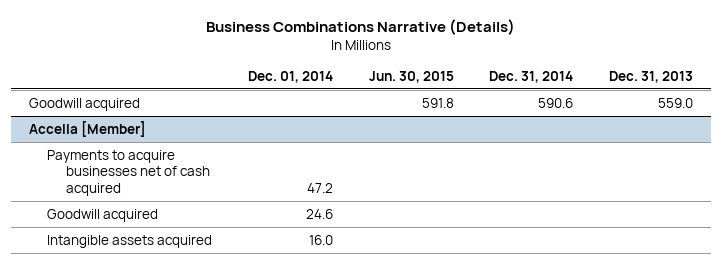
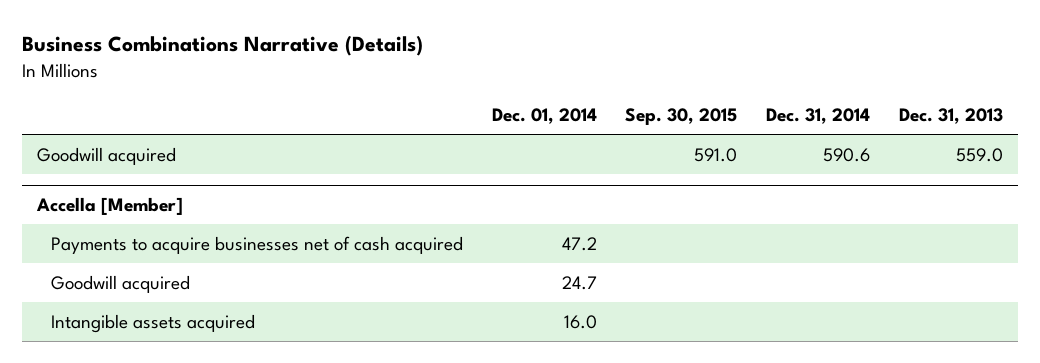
- | Dec. 01, 2014 | Jun. 30, 2015 | Dec. 31, 2014 | Dec. 31, 2013
+ | Dec. 01, 2014 | Sep. 30, 2015 | Dec. 31, 2014 | Dec. 31, 2013
@ Accella [Member]
- Goodwill acquired | 24.6 | | |
+ Goodwill acquired | 24.7 | | |

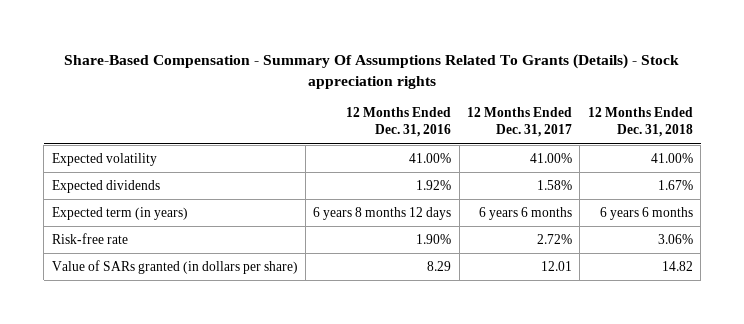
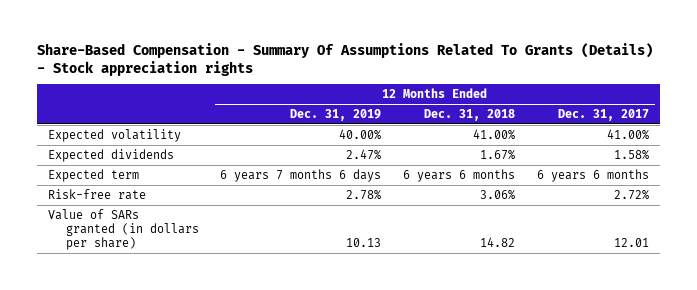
- | 12 Months Ended Dec. 31, 2016 | 12 Months Ended Dec. 31, 2017 | 12 Months Ended Dec. 31, 2018
+ | 12 Months Ended Dec. 31, 2019 | 12 Months Ended Dec. 31, 2018 | 12 Months Ended Dec. 31, 2017
- Expected term (in years) | 6 years 8 months 12 days | 6 years 6 months | 6 years 6 months
+ Expected term | 6 years 7 months 6 days | 6 years 6 months | 6 years 6 months

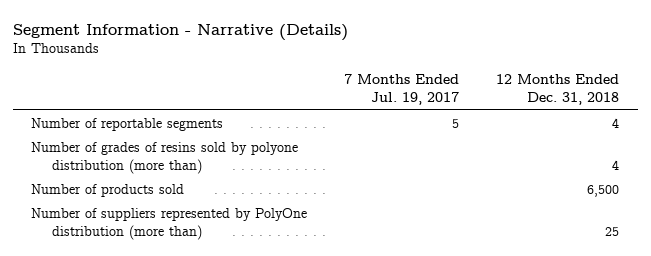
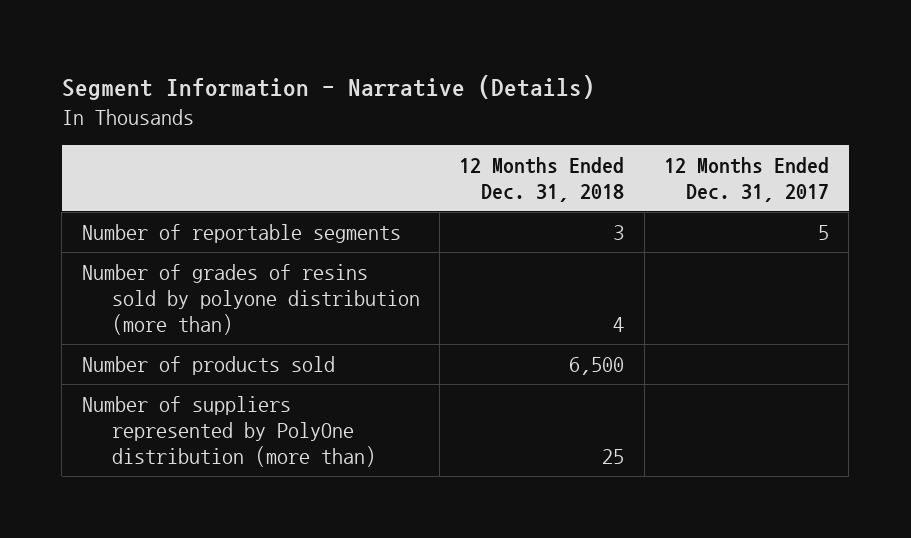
- | 7 Months Ended Jul. 19, 2017 | 12 Months Ended Dec. 31, 2018
+ | 12 Months Ended Dec. 31, 2018 | 12 Months Ended Dec. 31, 2017
- Number of reportable segments | 5 | 4
+ Number of reportable segments | 3 | 5

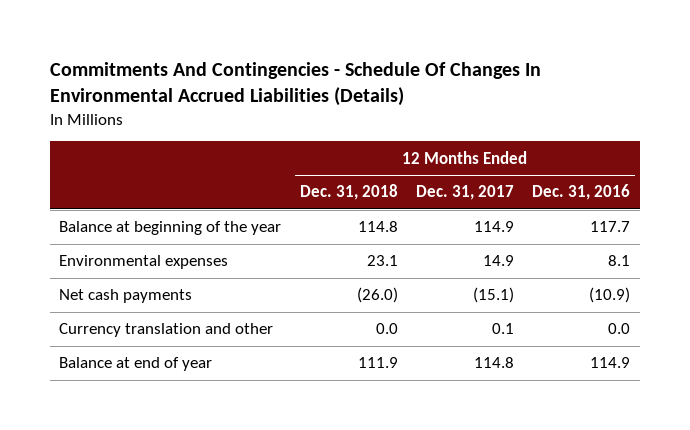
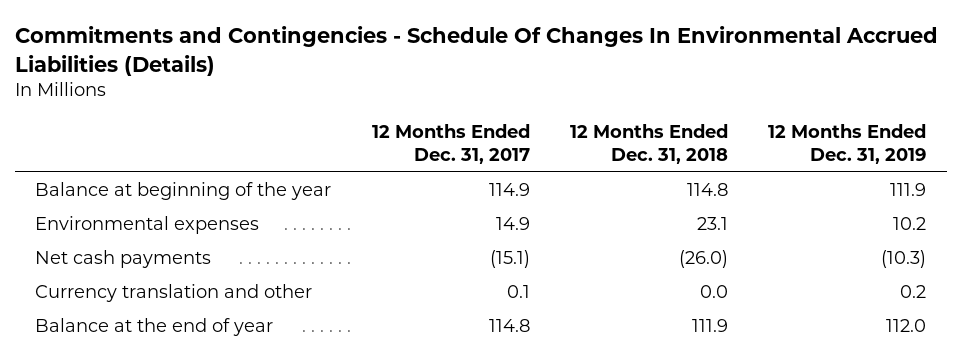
- Commitments And Contingencies - Schedule Of Changes In Environmental Accrued Liabilities (Details)
+ Commitments and Contingencies - Schedule Of Changes In Environmental Accrued Liabilities (Details)
- | 12 Months Ended Dec. 31, 2018 | 12 Months Ended Dec. 31, 2017 | 12 Months Ended Dec. 31, 2016
+ | 12 Months Ended Dec. 31, 2017 | 12 Months Ended Dec. 31, 2018 | 12 Months Ended Dec. 31, 2019
- Balance at end of year | 111.9 | 114.8 | 114.9
+ Balance at the end of year | 114.8 | 111.9 | 112.0

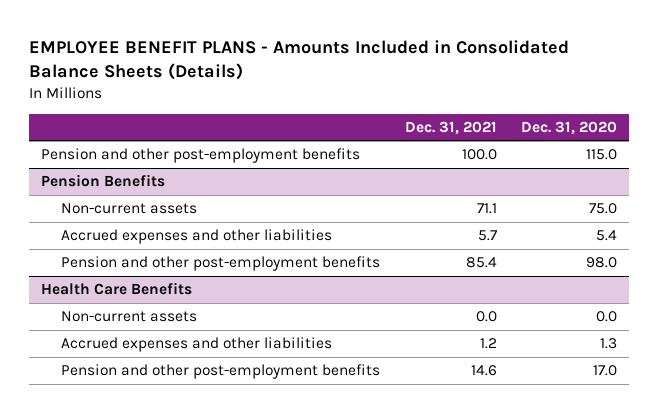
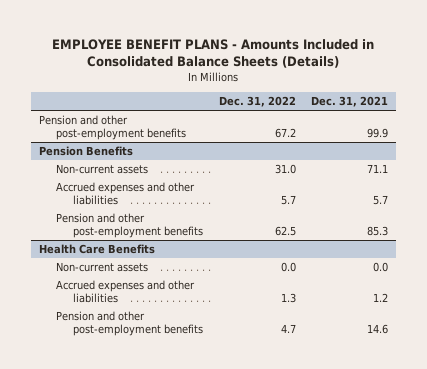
- | Dec. 31, 2021 | Dec. 31, 2020
+ | Dec. 31, 2022 | Dec. 31, 2021
- Pension and other post-employment benefits | 100.0 | 115.0
+ Pension and other post-employment benefits | 67.2 | 99.9
@ Pension Benefits
- Pension and other post-employment benefits | 85.4 | 98.0
+ Pension and other post-employment benefits | 62.5 | 85.3

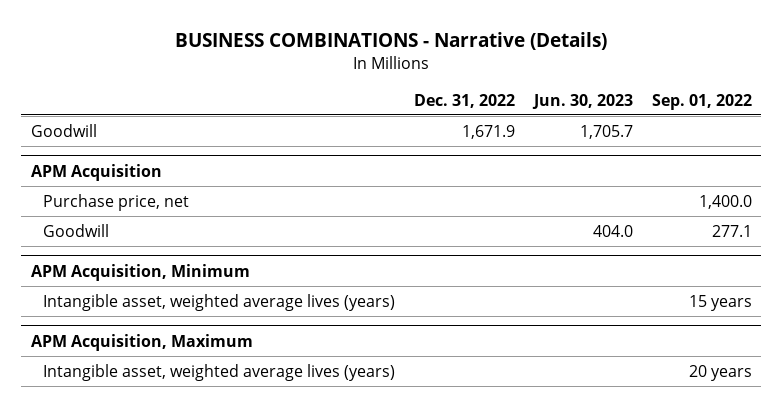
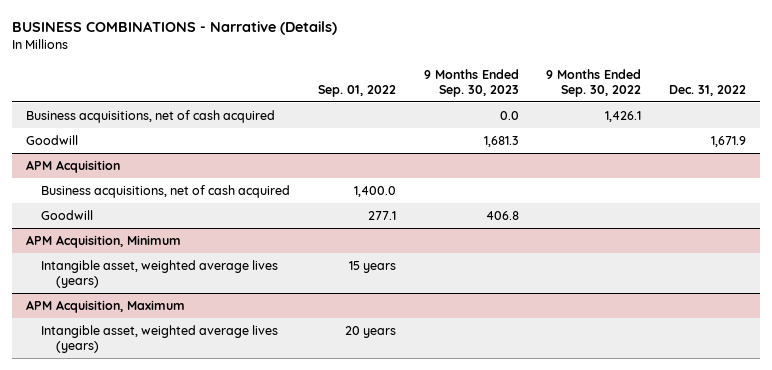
- | Dec. 31, 2022 | Jun. 30, 2023 | Sep. 01, 2022
+ | Sep. 01, 2022 | 9 Months Ended Sep. 30, 2023 | 9 Months Ended Sep. 30, 2022 | Dec. 31, 2022
+ Business acquisitions, net of cash acquired | | 0.0 | 1,426.1 |
@ APM Acquisition
- Purchase price, net | | | 1,400.0
+ Business acquisitions, net of cash acquired | 1,400.0 | | |

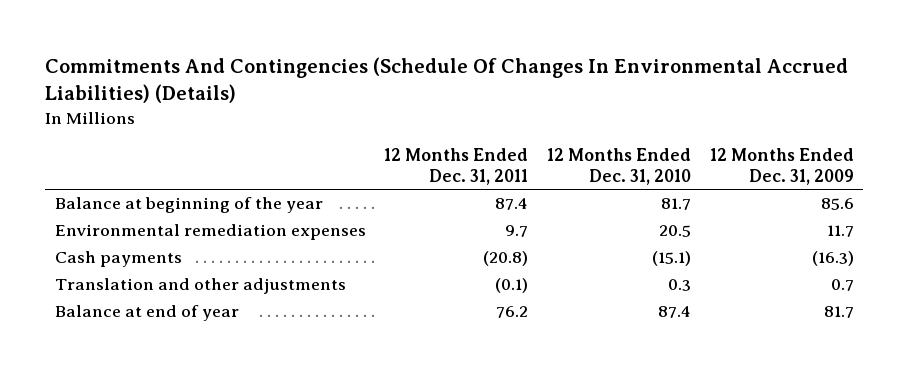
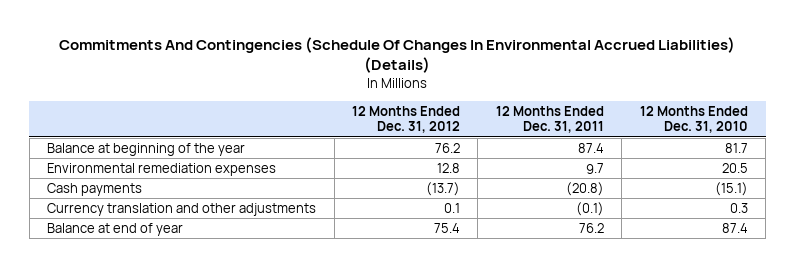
- | 12 Months Ended Dec. 31, 2011 | 12 Months Ended Dec. 31, 2010 | 12 Months Ended Dec. 31, 2009
+ | 12 Months Ended Dec. 31, 2012 | 12 Months Ended Dec. 31, 2011 | 12 Months Ended Dec. 31, 2010
- Translation and other adjustments | (0.1) | 0.3 | 0.7
+ Currency translation and other adjustments | 0.1 | (0.1) | 0.3

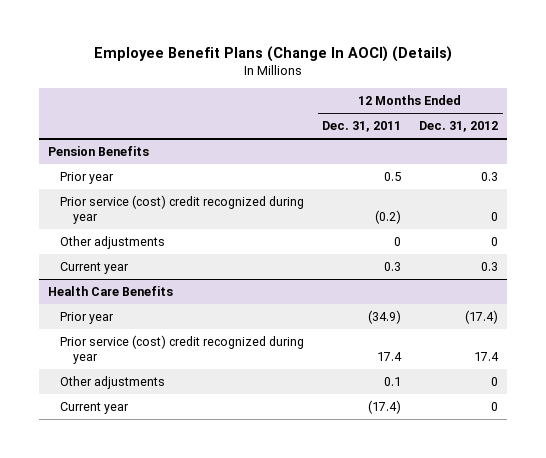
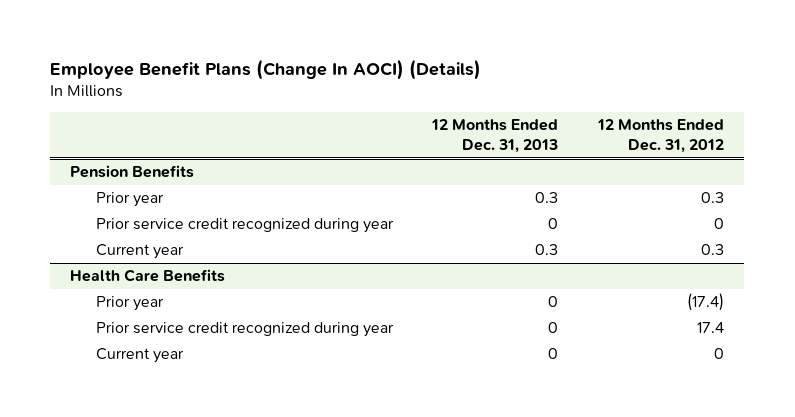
- | 12 Months Ended Dec. 31, 2011 | 12 Months Ended Dec. 31, 2012
+ | 12 Months Ended Dec. 31, 2013 | 12 Months Ended Dec. 31, 2012
@ Pension Benefits
- Prior service (cost) credit recognized during year | (0.2) | 0
- Other adjustments | 0 | 0
+ Prior service credit recognized during year | 0 | 0
@ Health Care Benefits
- Prior service (cost) credit recognized during year | 17.4 | 17.4
- Other adjustments | 0.1 | 0
+ Prior service credit recognized during year | 0 | 17.4

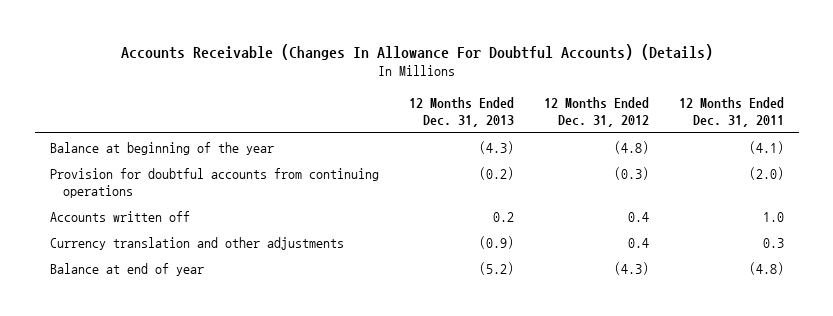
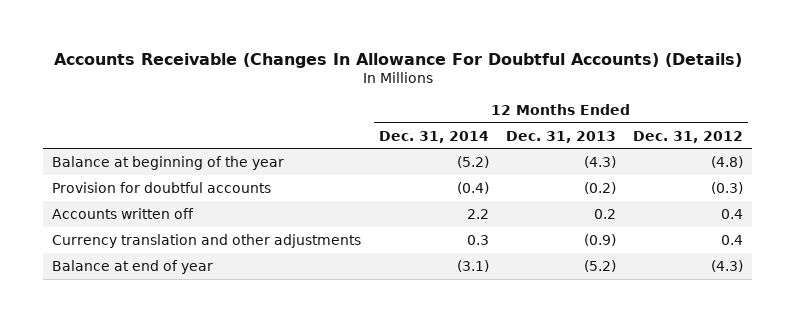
- | 12 Months Ended Dec. 31, 2013 | 12 Months Ended Dec. 31, 2012 | 12 Months Ended Dec. 31, 2011
+ | 12 Months Ended Dec. 31, 2014 | 12 Months Ended Dec. 31, 2013 | 12 Months Ended Dec. 31, 2012
- Provision for doubtful accounts from continuing operations | (0.2) | (0.3) | (2.0)
+ Provision for doubtful accounts | (0.4) | (0.2) | (0.3)

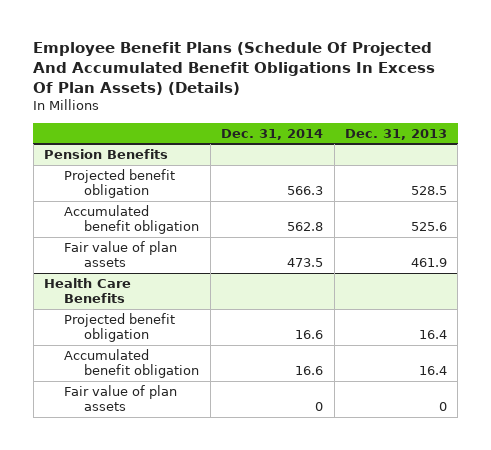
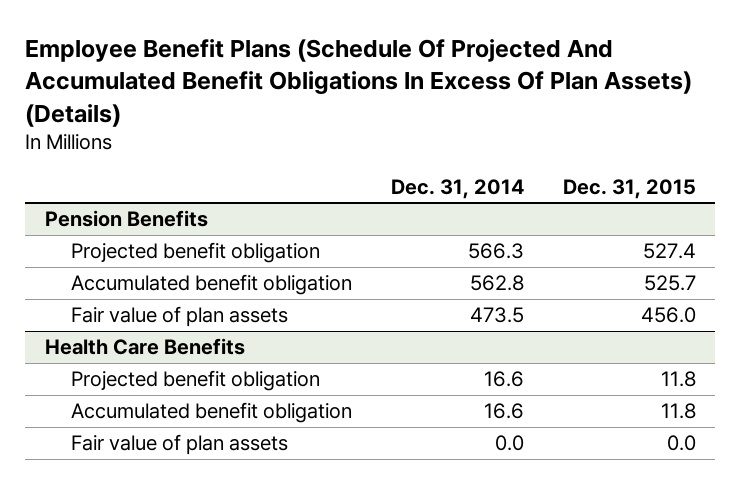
- | Dec. 31, 2014 | Dec. 31, 2013
+ | Dec. 31, 2014 | Dec. 31, 2015
@ Health Care Benefits
- Fair value of plan assets | 0 | 0
+ Fair value of plan assets | 0.0 | 0.0

